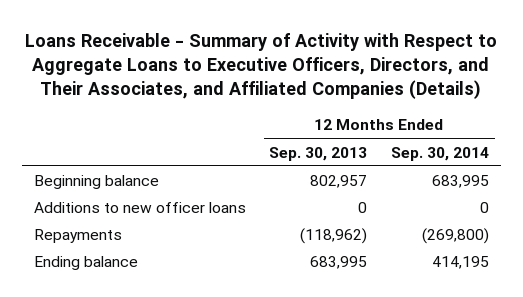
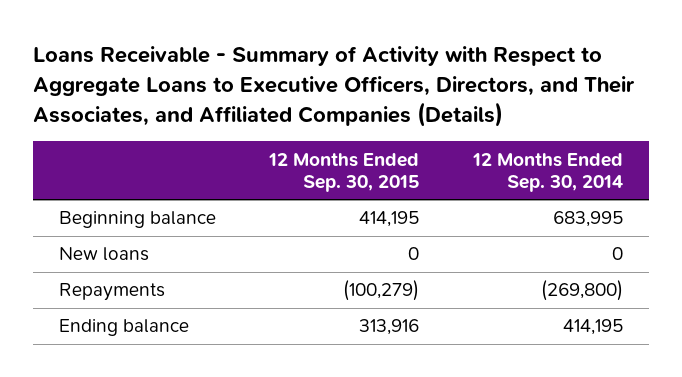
- | 12 Months Ended Sep. 30, 2013 | 12 Months Ended Sep. 30, 2014
+ | 12 Months Ended Sep. 30, 2015 | 12 Months Ended Sep. 30, 2014
- Additions to new officer loans | 0 | 0
+ New loans | 0 | 0

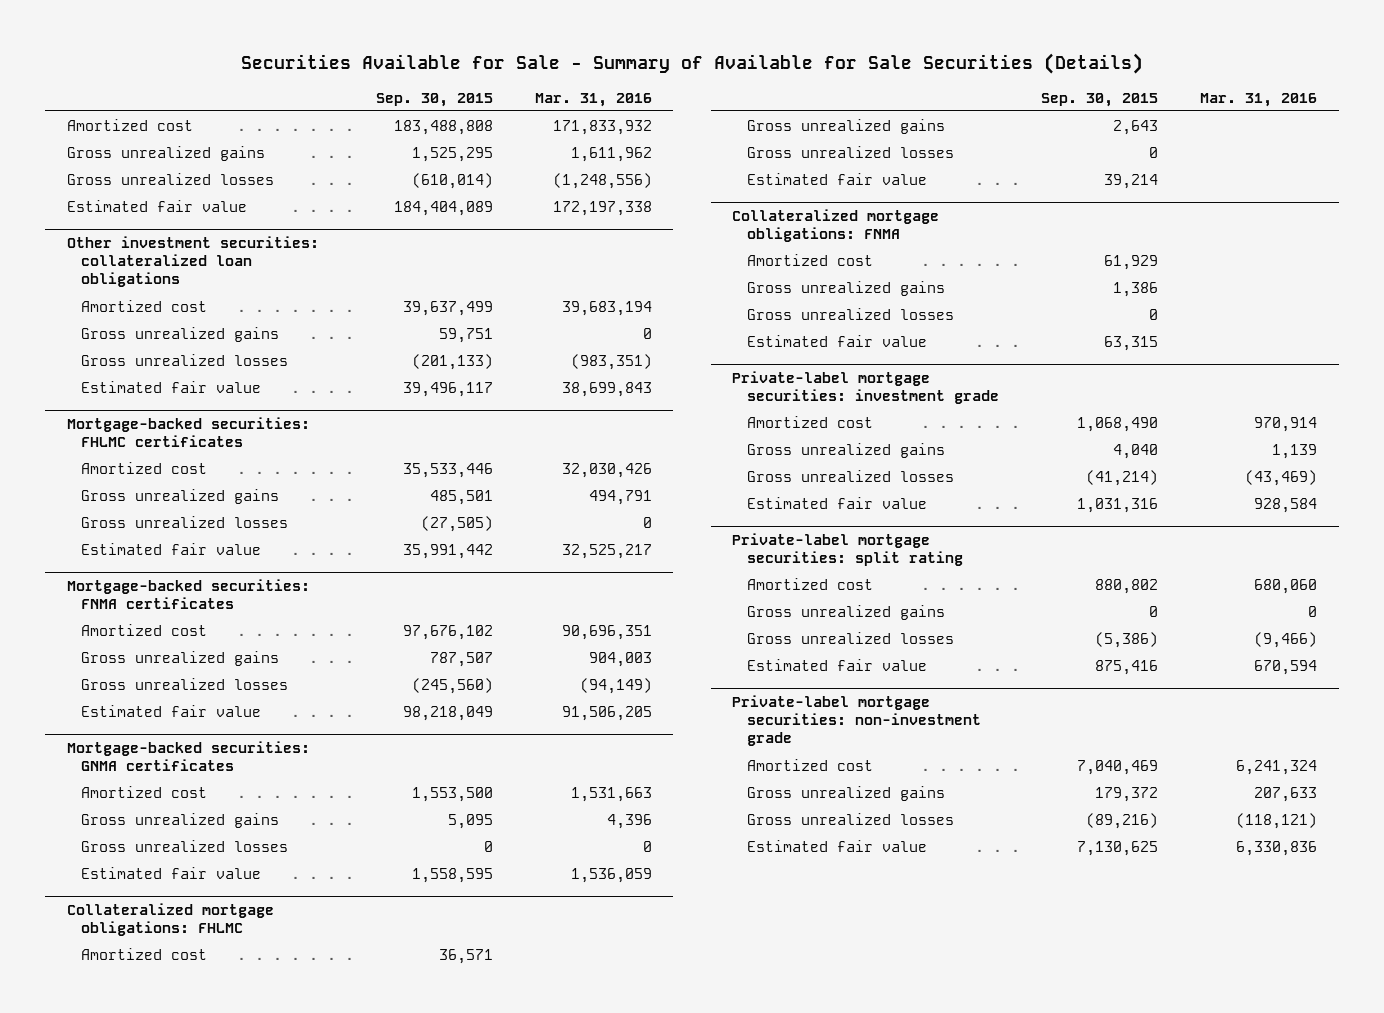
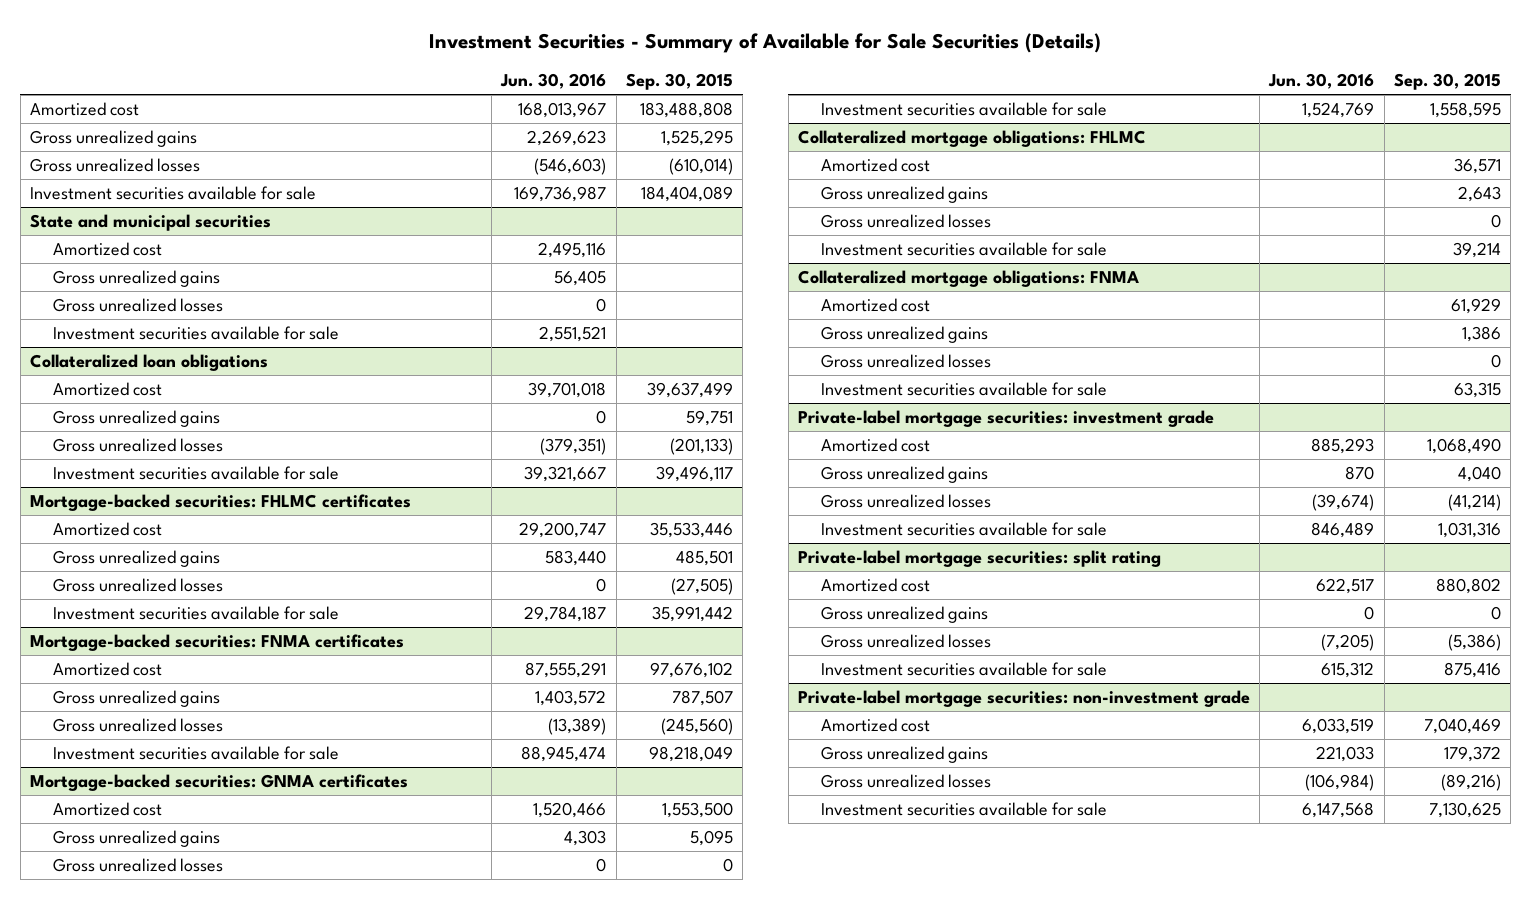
- Securities Available for Sale - Summary of Available for Sale Securities (Details)
+ Investment Securities - Summary of Available for Sale Securities (Details)
- | Sep. 30, 2015 | Mar. 31, 2016
+ | Jun. 30, 2016 | Sep. 30, 2015
- Estimated fair value | 184,404,089 | 172,197,338
- Other investment securities: collateralized loan obligations
+ Investment securities available for sale | 169,736,987 | 184,404,089
+ State and municipal securities
+ Amortized cost | 2,495,116 |
+ Gross unrealized gains | 56,405 |
+ Gross unrealized losses | 0 |
+ Investment securities available for sale | 2,551,521 |
+ Collateralized loan obligations
- Estimated fair value | 39,496,117 | 38,699,843
+ Investment securities available for sale | 39,321,667 | 39,496,117
@ Mortgage-backed securities: FHLMC certificates
- Estimated fair value | 35,991,442 | 32,525,217
+ Investment securities available for sale | 29,784,187 | 35,991,442
@ Mortgage-backed securities: FNMA certificates
- Estimated fair value | 98,218,049 | 91,506,205
+ Investment securities available for sale | 88,945,474 | 98,218,049
@ Mortgage-backed securities: GNMA certificates
- Estimated fair value | 1,558,595 | 1,536,059
+ Investment securities available for sale | 1,524,769 | 1,558,595
@ Collateralized mortgage obligations: FHLMC
- Estimated fair value | 39,214 |
+ Investment securities available for sale | | 39,214
@ Collateralized mortgage obligations: FNMA
- Estimated fair value | 63,315 |
+ Investment securities available for sale | | 63,315
@ Private-label mortgage securities: investment grade
- Estimated fair value | 1,031,316 | 928,584
+ Investment securities available for sale | 846,489 | 1,031,316
@ Private-label mortgage securities: split rating
- Estimated fair value | 875,416 | 670,594
+ Investment securities available for sale | 615,312 | 875,416
@ Private-label mortgage securities: non-investment grade
- Estimated fair value | 7,130,625 | 6,330,836
+ Investment securities available for sale | 6,147,568 | 7,130,625

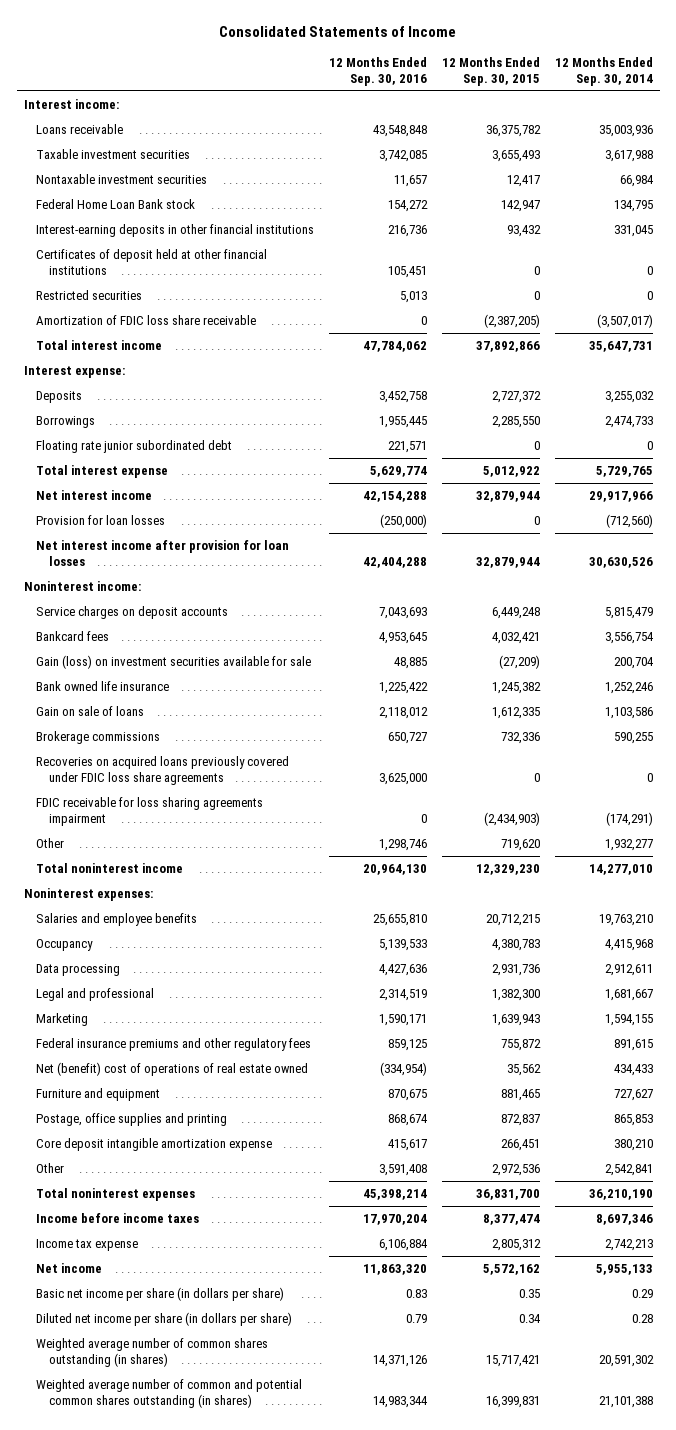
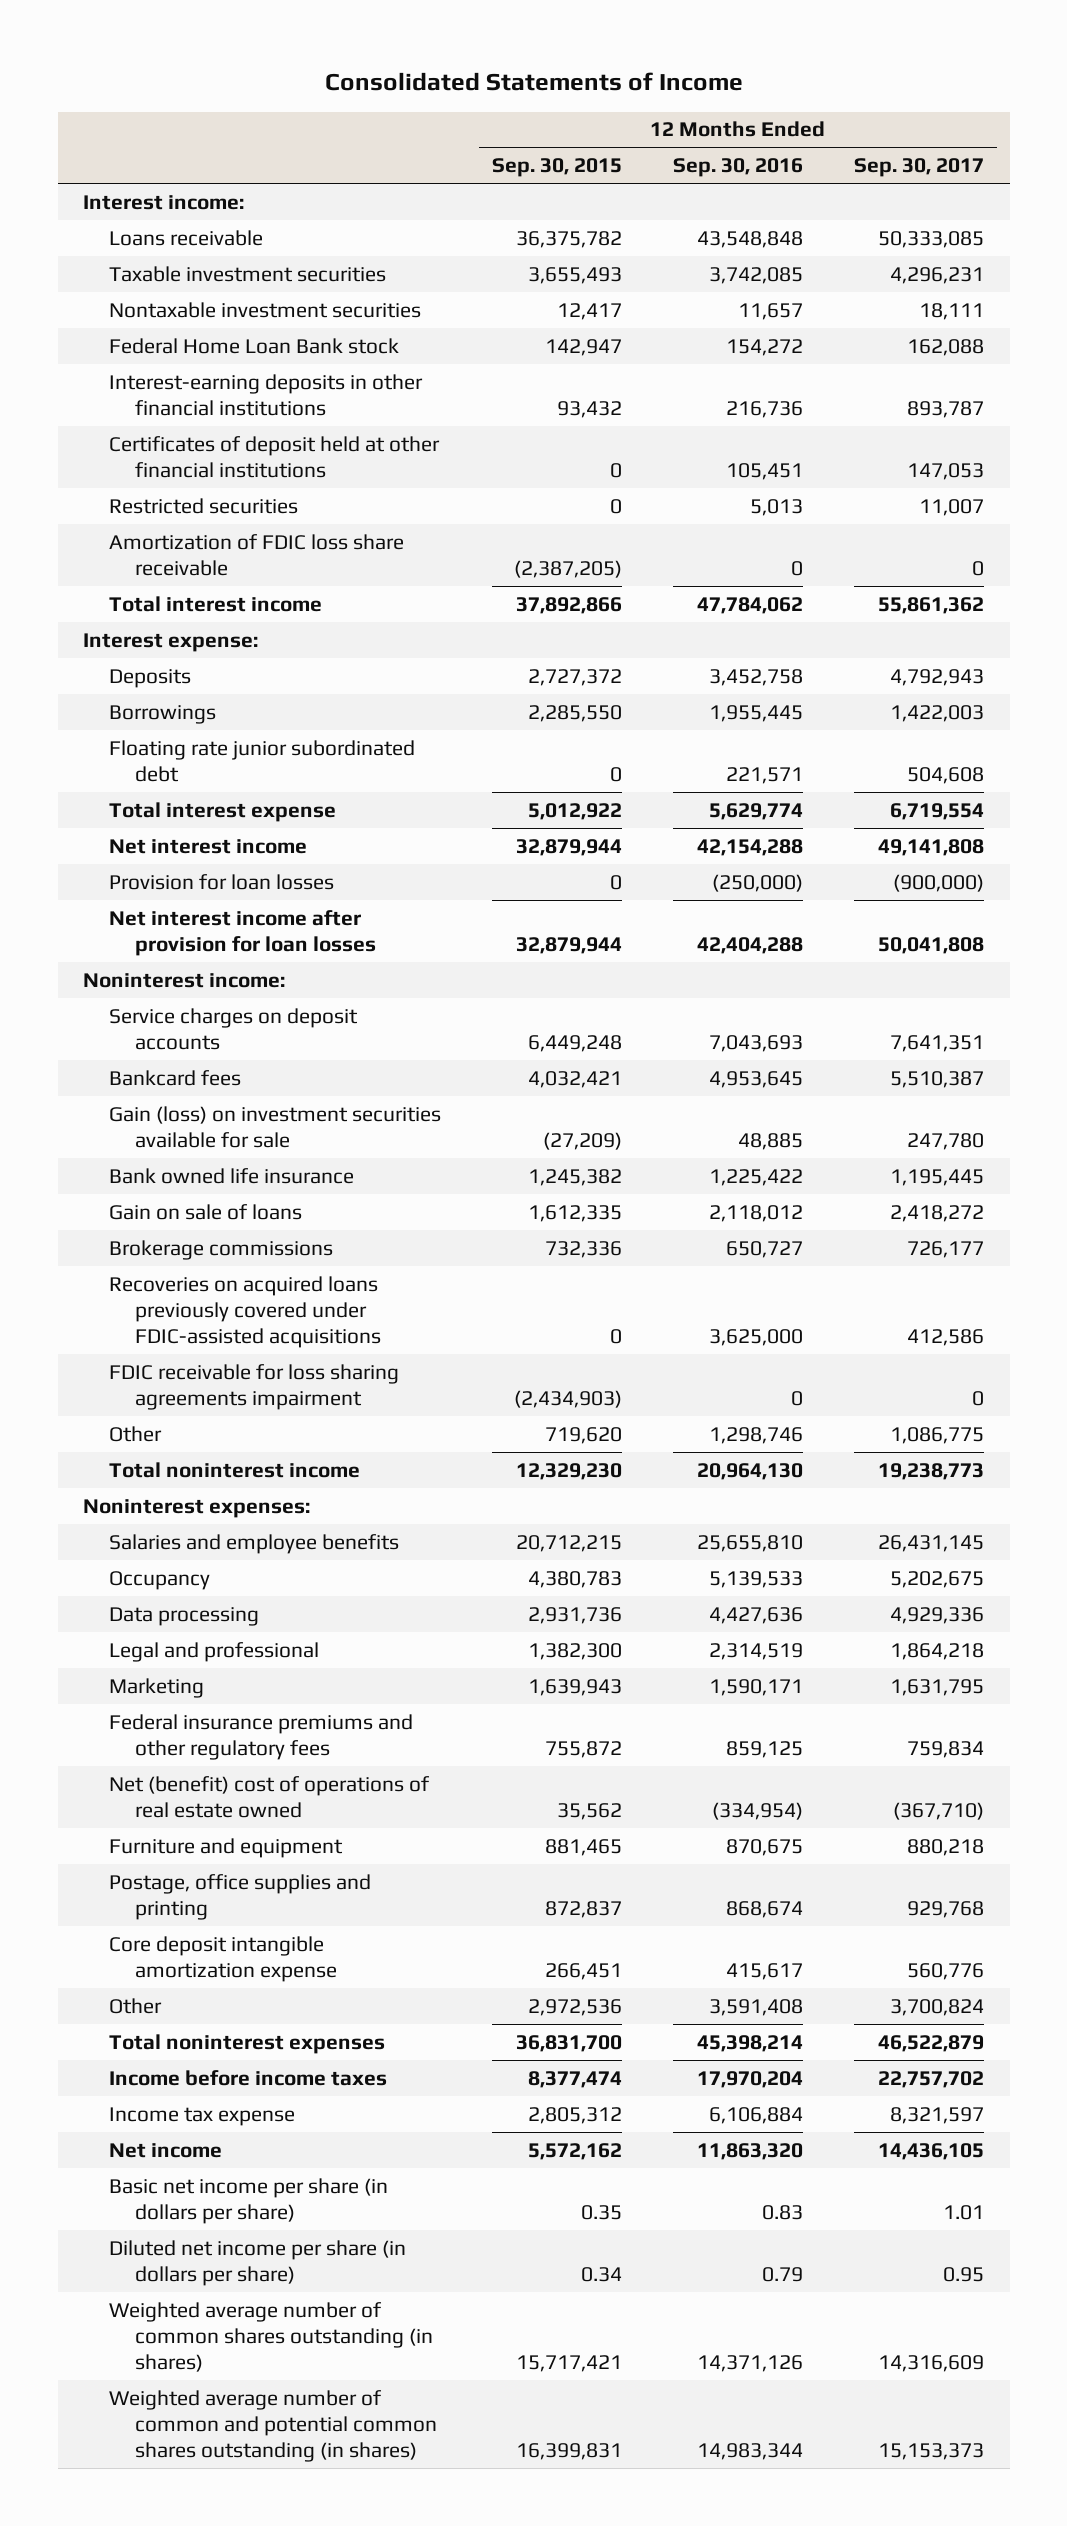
- | 12 Months Ended Sep. 30, 2016 | 12 Months Ended Sep. 30, 2015 | 12 Months Ended Sep. 30, 2014
+ | 12 Months Ended Sep. 30, 2015 | 12 Months Ended Sep. 30, 2016 | 12 Months Ended Sep. 30, 2017
- Recoveries on acquired loans previously covered under FDIC loss share agreements | 3,625,000 | 0 | 0
+ Recoveries on acquired loans previously covered under FDIC-assisted acquisitions | 0 | 3,625,000 | 412,586

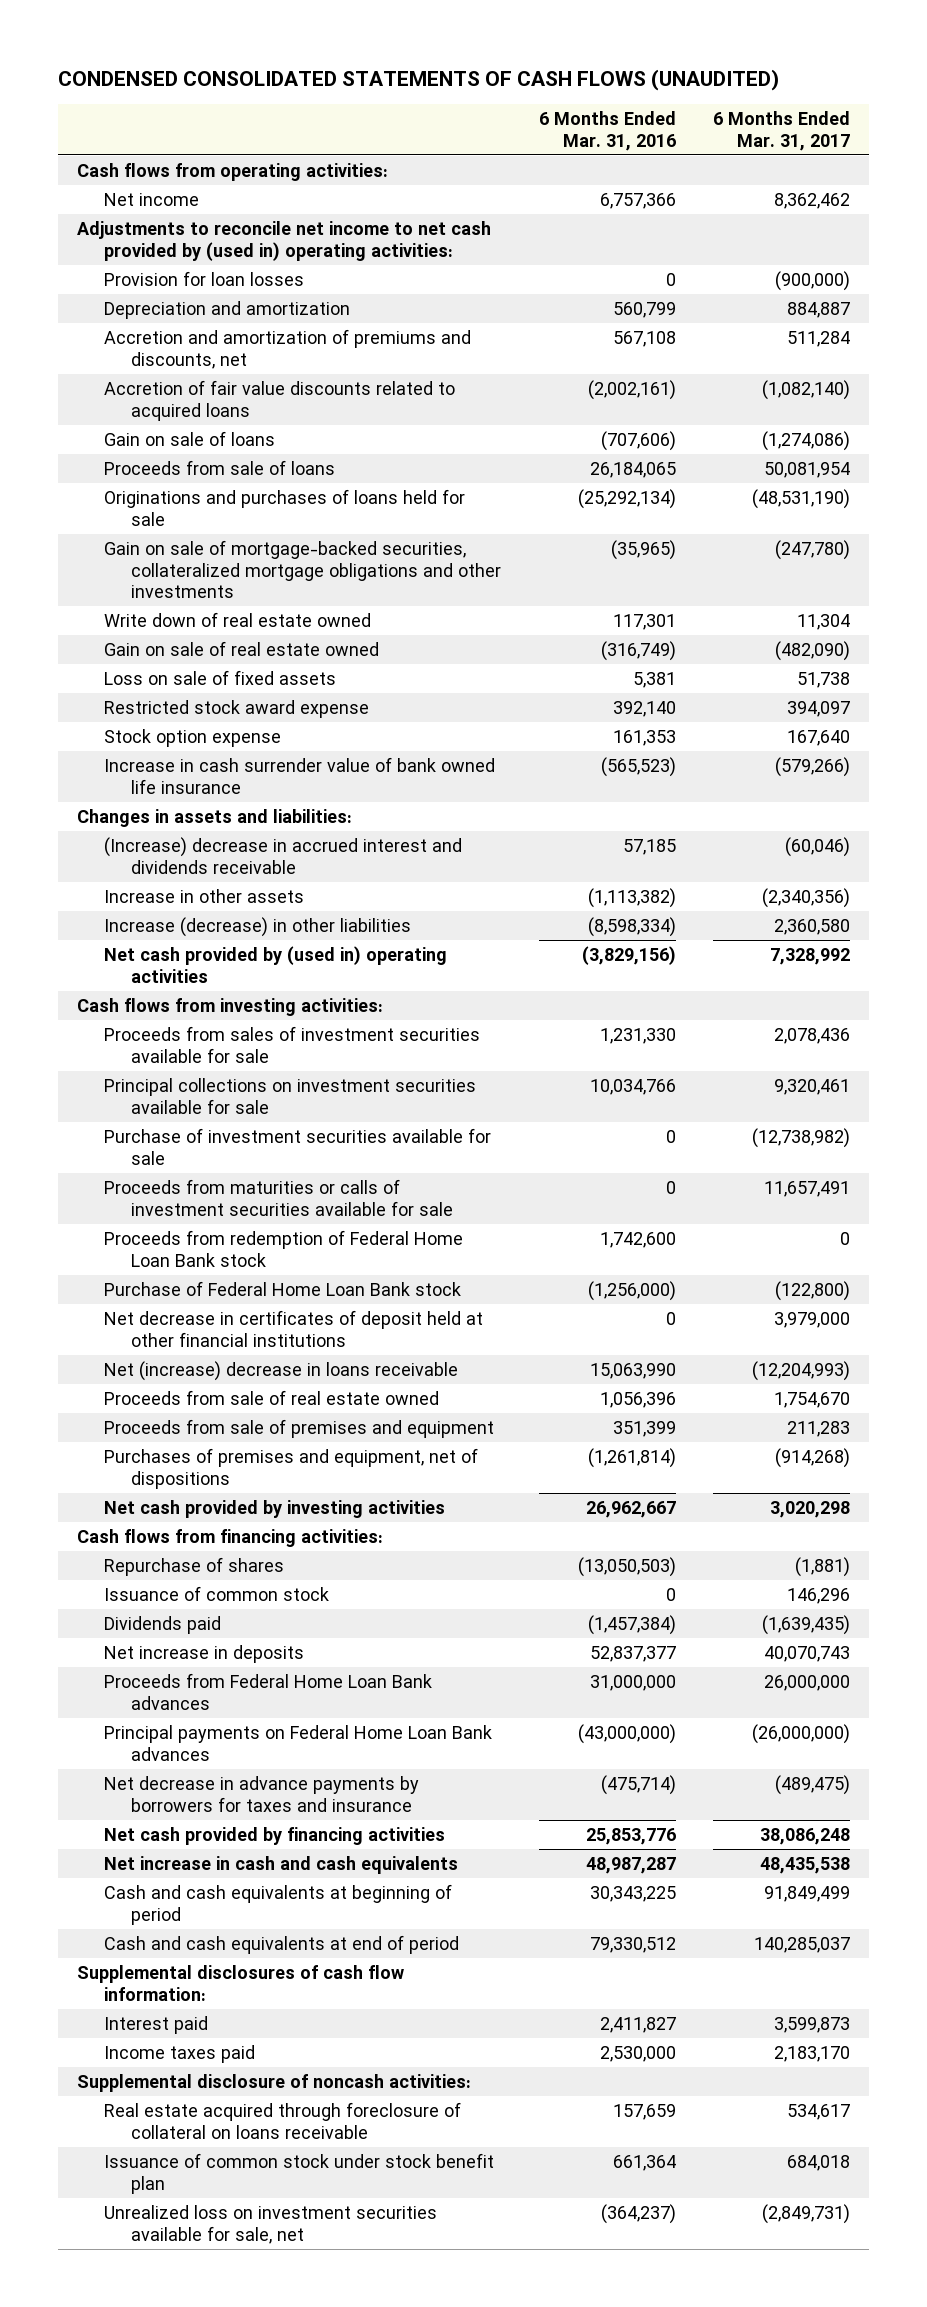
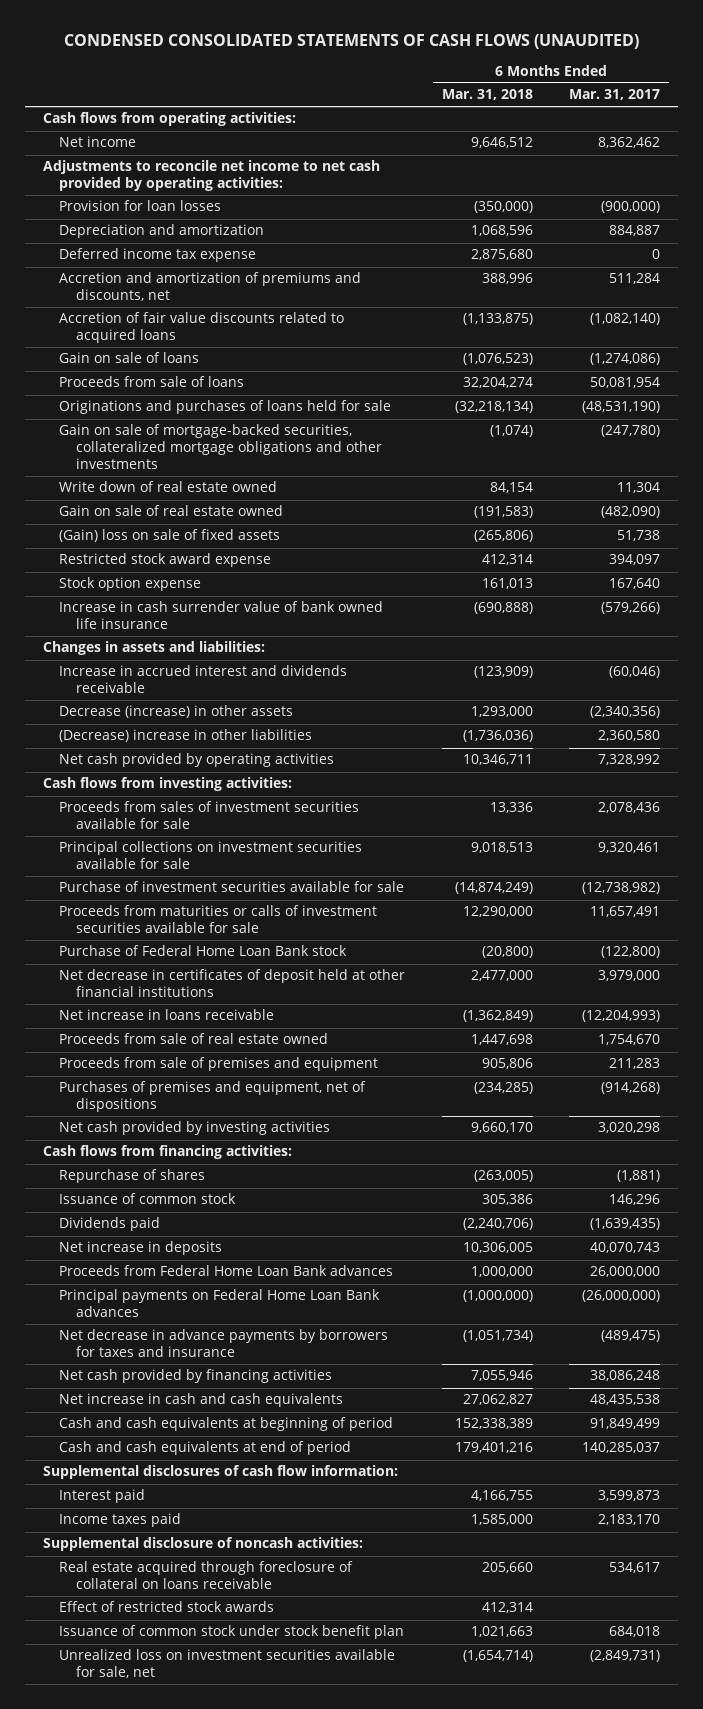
- | 6 Months Ended Mar. 31, 2016 | 6 Months Ended Mar. 31, 2017
+ | 6 Months Ended Mar. 31, 2018 | 6 Months Ended Mar. 31, 2017
- Adjustments to reconcile net income to net cash provided by (used in) operating activities:
+ Adjustments to reconcile net income to net cash provided by operating activities:
+ Deferred income tax expense | 2,875,680 | 0
- Loss on sale of fixed assets | 5,381 | 51,738
+ (Gain) loss on sale of fixed assets | (265,806) | 51,738
- (Increase) decrease in accrued interest and dividends receivable | 57,185 | (60,046)
- Increase in other assets | (1,113,382) | (2,340,356)
- Increase (decrease) in other liabilities | (8,598,334) | 2,360,580
- Net cash provided by (used in) operating activities | (3,829,156) | 7,328,992
+ Increase in accrued interest and dividends receivable | (123,909) | (60,046)
+ Decrease (increase) in other assets | 1,293,000 | (2,340,356)
+ (Decrease) increase in other liabilities | (1,736,036) | 2,360,580
+ Net cash provided by operating activities | 10,346,711 | 7,328,992
- Proceeds from redemption of Federal Home Loan Bank stock | 1,742,600 | 0
- Net (increase) decrease in loans receivable | 15,063,990 | (12,204,993)
+ Net increase in loans receivable | (1,362,849) | (12,204,993)
+ Effect of restricted stock awards | 412,314 |

